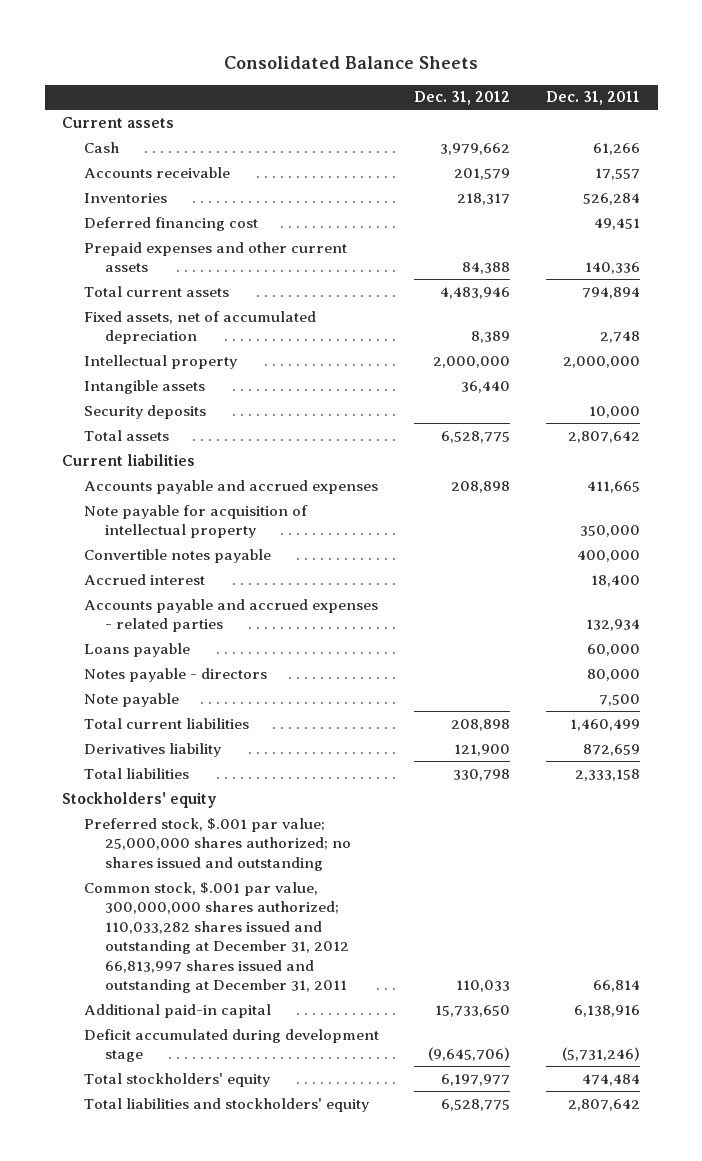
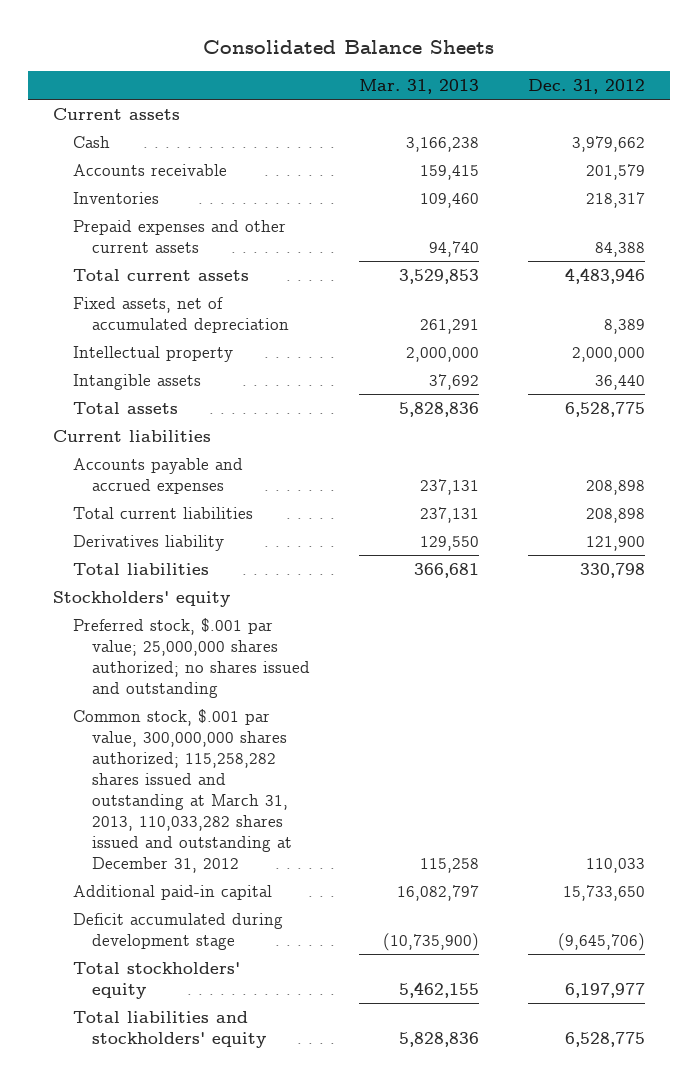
- | Dec. 31, 2012 | Dec. 31, 2011
+ | Mar. 31, 2013 | Dec. 31, 2012
- Deferred financing cost | | 49,451
- Security deposits | | 10,000
- Note payable for acquisition of intellectual property | | 350,000
- Convertible notes payable | | 400,000
- Accrued interest | | 18,400
- Accounts payable and accrued expenses - related parties | | 132,934
- Loans payable | | 60,000
- Notes payable - directors | | 80,000
- Note payable | | 7,500
- Common stock, $.001 par value, 300,000,000 shares authorized; 110,033,282 shares issued and outstanding at December 31, 2012 66,813,997 shares issued and outstanding at December 31, 2011 | 110,033 | 66,814
+ Common stock, $.001 par value, 300,000,000 shares authorized; 115,258,282 shares issued and outstanding at March 31, 2013, 110,033,282 shares issued and outstanding at December 31, 2012 | 115,258 | 110,033

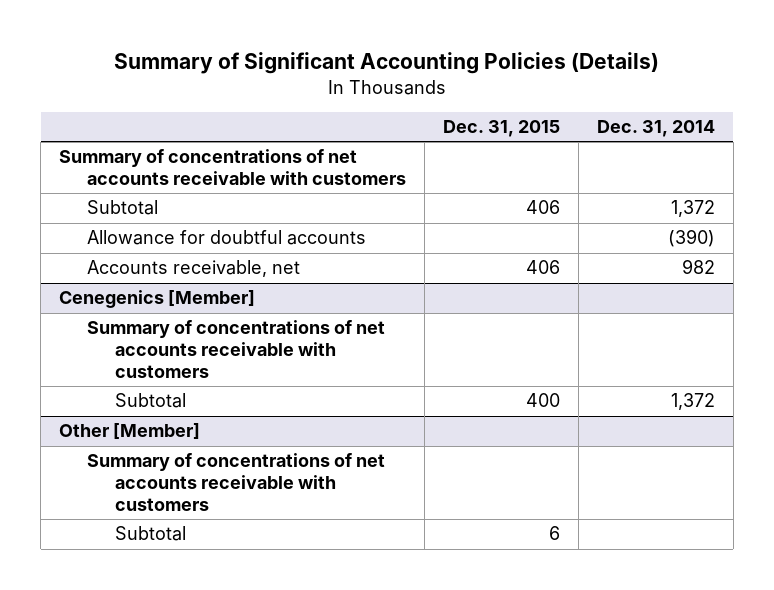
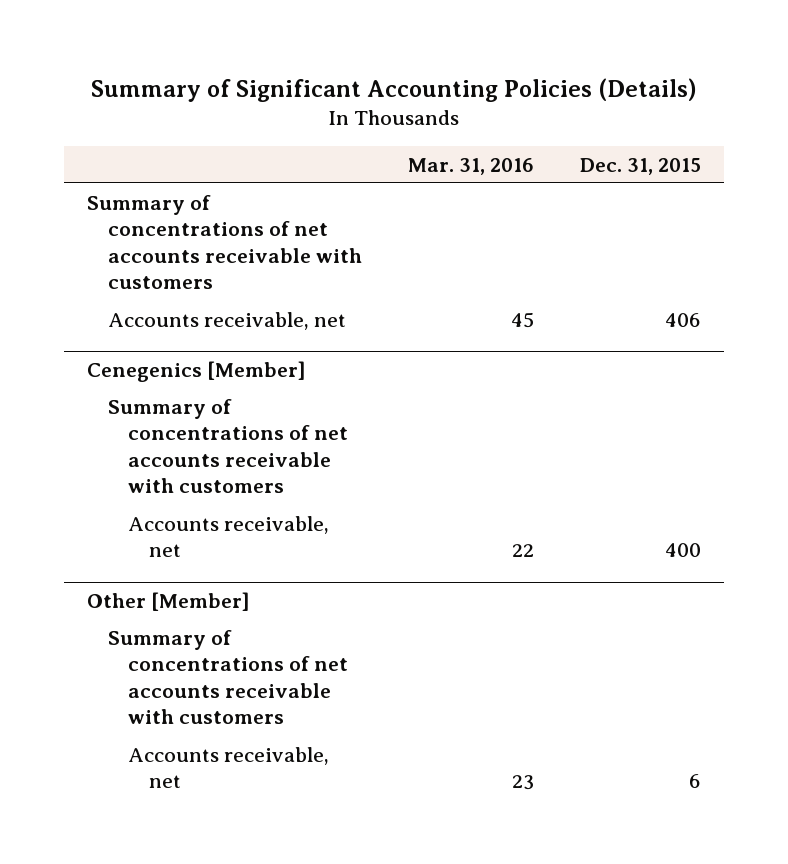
- | Dec. 31, 2015 | Dec. 31, 2014
+ | Mar. 31, 2016 | Dec. 31, 2015
- Subtotal | 406 | 1,372
- Allowance for doubtful accounts | | (390)
@ Cenegenics [Member]
- Subtotal | 400 | 1,372
+ Accounts receivable, net | 22 | 400
@ Other [Member]
- Subtotal | 6 |
+ Accounts receivable, net | 23 | 6

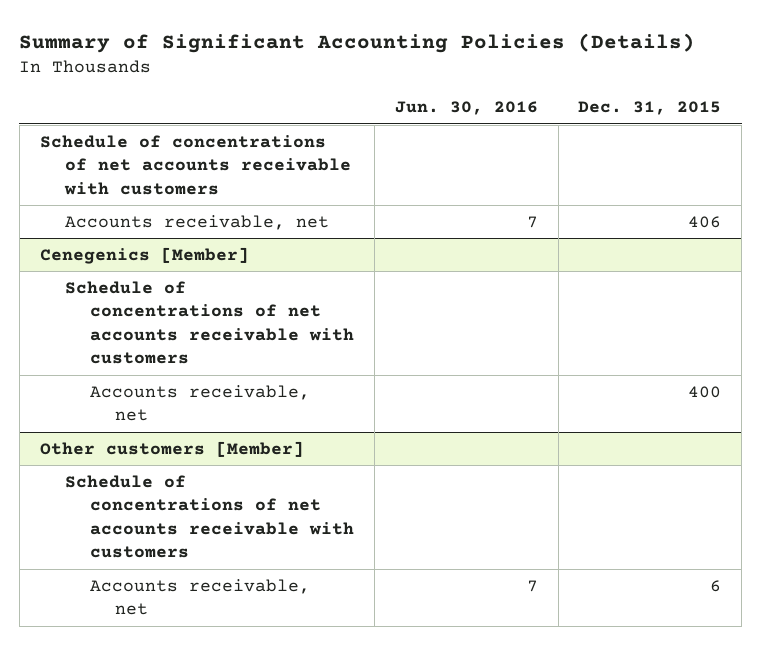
- | Mar. 31, 2016 | Dec. 31, 2015
+ | Jun. 30, 2016 | Dec. 31, 2015
- Summary of concentrations of net accounts receivable with customers
+ Schedule of concentrations of net accounts receivable with customers
@ Cenegenics [Member]
- Summary of concentrations of net accounts receivable with customers
+ Schedule of concentrations of net accounts receivable with customers
- Other [Member]
- Summary of concentrations of net accounts receivable with customers
+ Other customers [Member]
+ Schedule of concentrations of net accounts receivable with customers

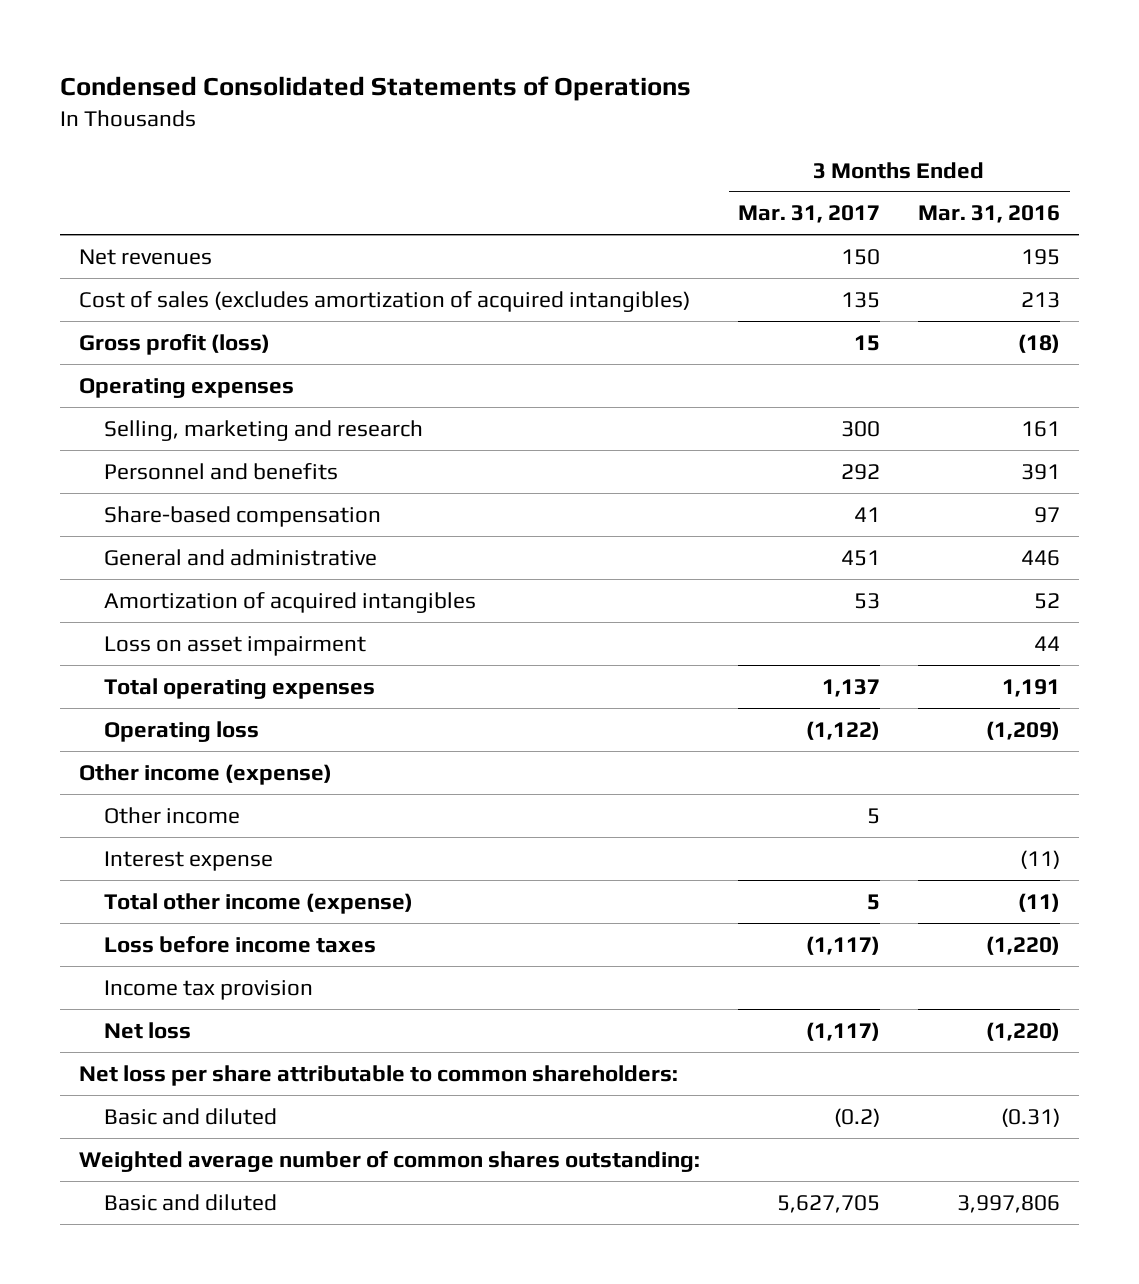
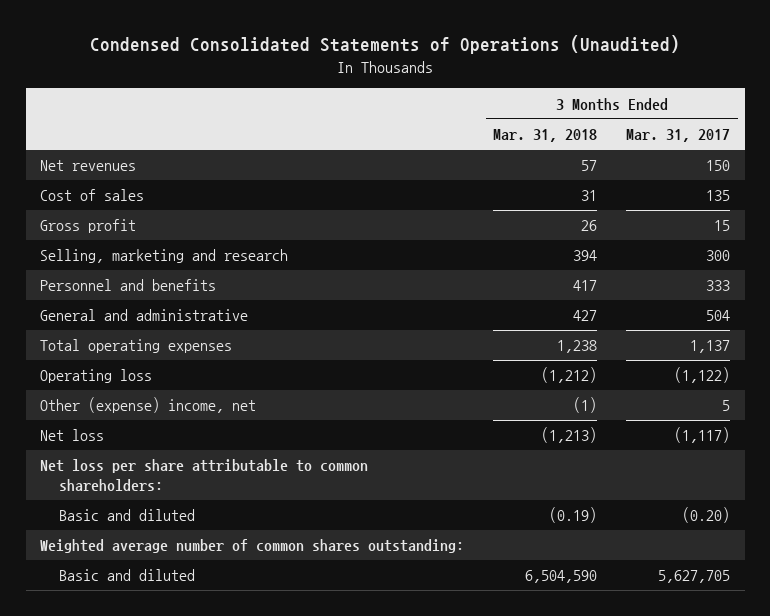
- Condensed Consolidated Statements of Operations
+ Condensed Consolidated Statements of Operations (Unaudited)
- | 3 Months Ended Mar. 31, 2017 | 3 Months Ended Mar. 31, 2016
+ | 3 Months Ended Mar. 31, 2018 | 3 Months Ended Mar. 31, 2017
- Cost of sales (excludes amortization of acquired intangibles) | 135 | 213
- Gross profit (loss) | 15 | (18)
- Operating expenses
+ Cost of sales | 31 | 135
+ Gross profit | 26 | 15
- Personnel and benefits | 292 | 391
- Share-based compensation | 41 | 97
- General and administrative | 451 | 446
- Amortization of acquired intangibles | 53 | 52
- Loss on asset impairment | | 44
+ Personnel and benefits | 417 | 333
+ General and administrative | 427 | 504
- Other income (expense)
- Other income | 5 |
- Interest expense | | (11)
- Total other income (expense) | 5 | (11)
- Loss before income taxes | (1,117) | (1,220)
- Income tax provision
+ Other (expense) income, net | (1) | 5
- Basic and diluted | (0.2) | (0.31)
+ Basic and diluted | (0.19) | (0.20)

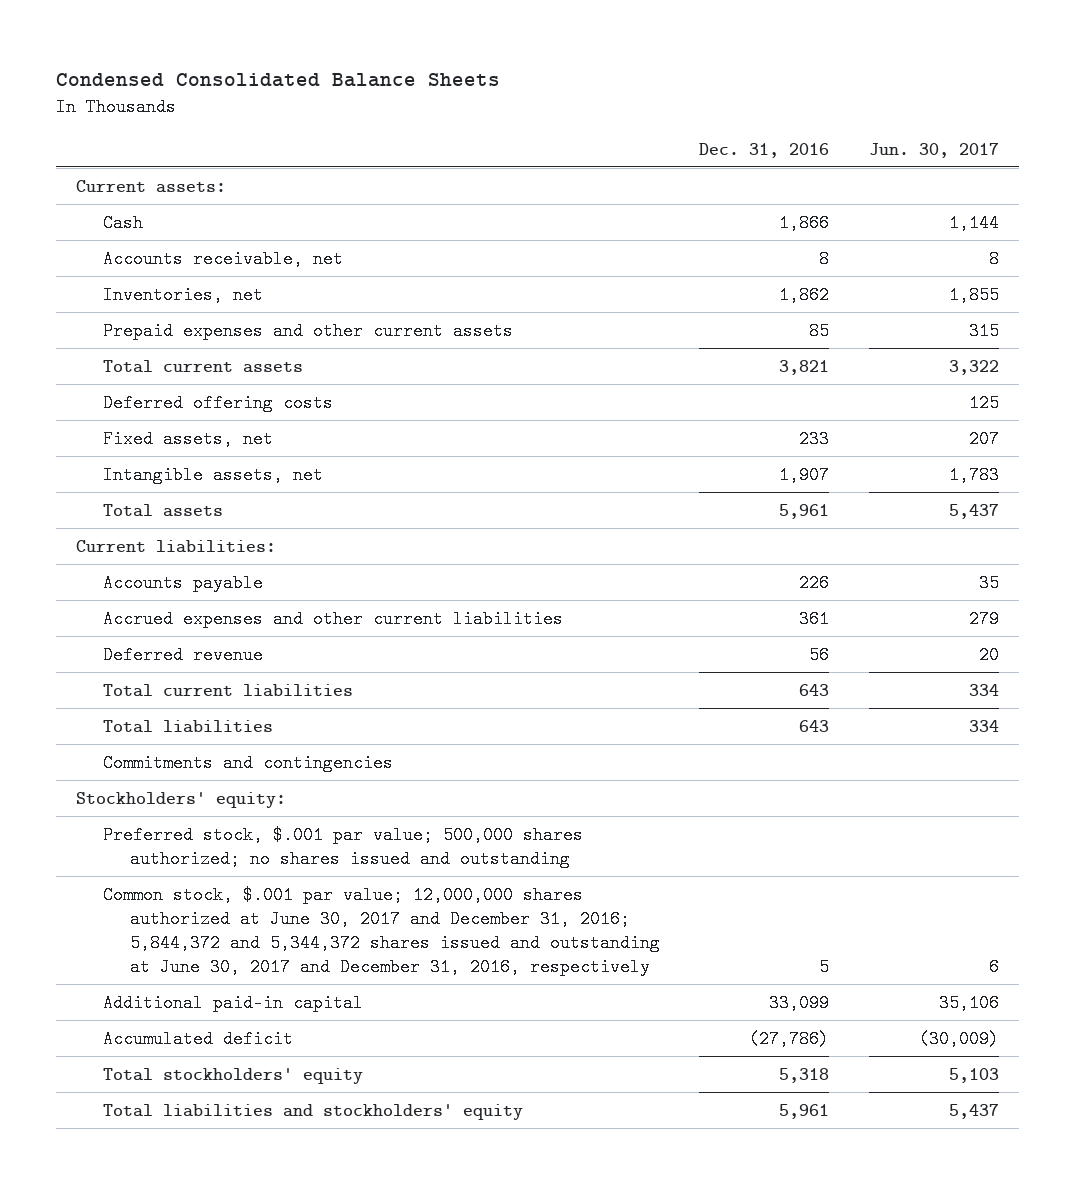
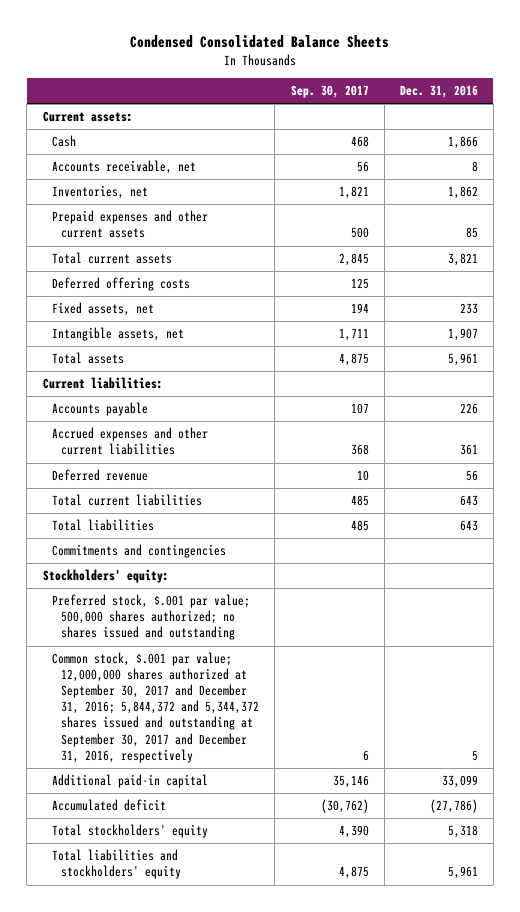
- | Dec. 31, 2016 | Jun. 30, 2017
+ | Sep. 30, 2017 | Dec. 31, 2016
- Common stock, $.001 par value; 12,000,000 shares authorized at June 30, 2017 and December 31, 2016; 5,844,372 and 5,344,372 shares issued and outstanding at June 30, 2017 and December 31, 2016, respectively | 5 | 6
+ Common stock, $.001 par value; 12,000,000 shares authorized at September 30, 2017 and December 31, 2016; 5,844,372 and 5,344,372 shares issued and outstanding at September 30, 2017 and December 31, 2016, respectively | 6 | 5

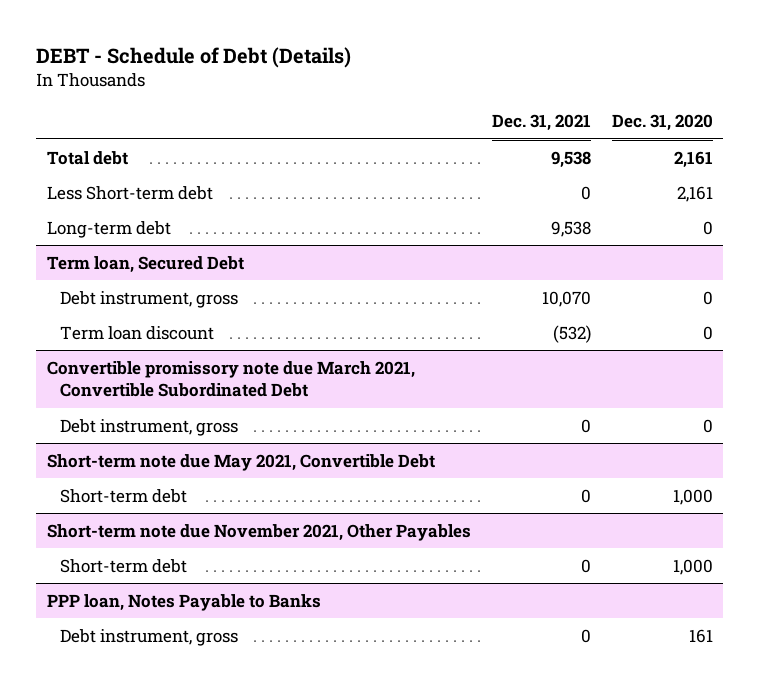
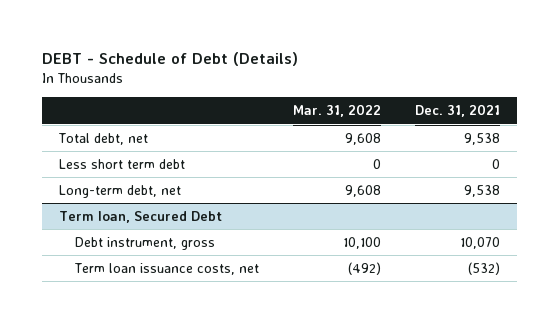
- | Dec. 31, 2021 | Dec. 31, 2020
+ | Mar. 31, 2022 | Dec. 31, 2021
- Total debt | 9,538 | 2,161
- Less Short-term debt | 0 | 2,161
- Long-term debt | 9,538 | 0
+ Total debt, net | 9,608 | 9,538
+ Less short term debt | 0 | 0
+ Long-term debt, net | 9,608 | 9,538
@ Term loan, Secured Debt
- Term loan discount | (532) | 0
- Convertible promissory note due March 2021, Convertible Subordinated Debt
- Debt instrument, gross | 0 | 0
- Short-term note due May 2021, Convertible Debt
- Short-term debt | 0 | 1,000
- Short-term note due November 2021, Other Payables
- Short-term debt | 0 | 1,000
- PPP loan, Notes Payable to Banks
- Debt instrument, gross | 0 | 161
@ Term loan, Secured Debt
+ Term loan issuance costs, net | (492) | (532)

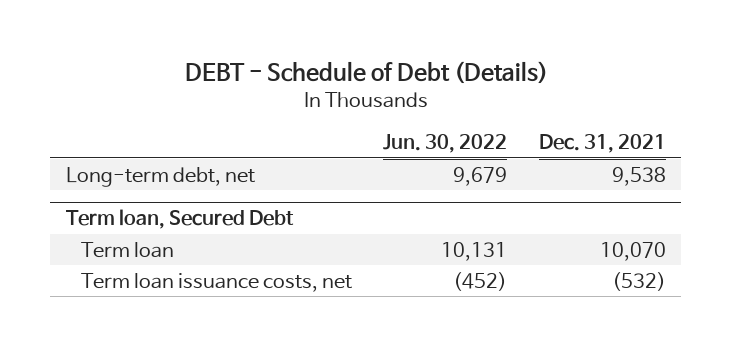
- | Mar. 31, 2022 | Dec. 31, 2021
+ | Jun. 30, 2022 | Dec. 31, 2021
- Total debt, net | 9,608 | 9,538
- Less short term debt | 0 | 0
@ Term loan, Secured Debt
- Debt instrument, gross | 10,100 | 10,070
+ Term loan | 10,131 | 10,070

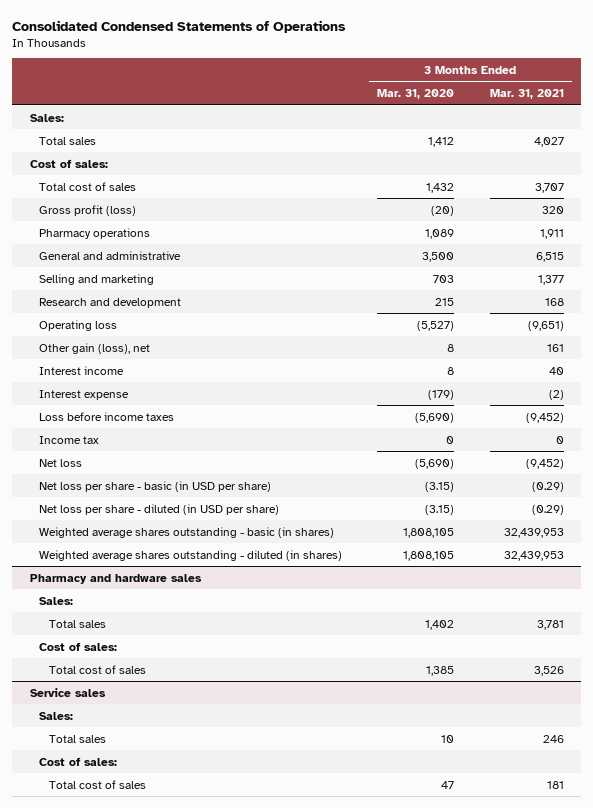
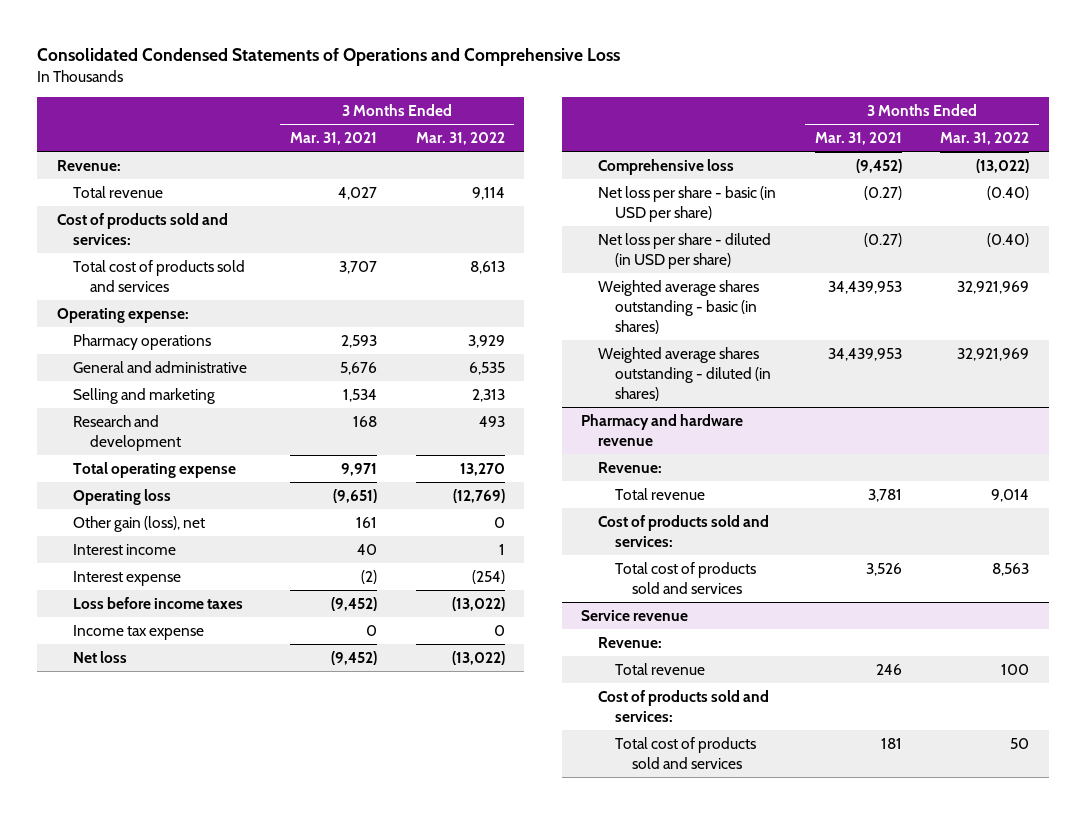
- Consolidated Condensed Statements of Operations
+ Consolidated Condensed Statements of Operations and Comprehensive Loss
- | 3 Months Ended Mar. 31, 2020 | 3 Months Ended Mar. 31, 2021
+ | 3 Months Ended Mar. 31, 2021 | 3 Months Ended Mar. 31, 2022
- Sales:
- Total sales | 1,412 | 4,027
- Cost of sales:
- Total cost of sales | 1,432 | 3,707
- Gross profit (loss) | (20) | 320
- Pharmacy operations | 1,089 | 1,911
- General and administrative | 3,500 | 6,515
- Selling and marketing | 703 | 1,377
+ Revenue:
+ Total revenue | 4,027 | 9,114
+ Cost of products sold and services:
+ Total cost of products sold and services | 3,707 | 8,613
+ Operating expense:
+ Pharmacy operations | 2,593 | 3,929
+ General and administrative | 5,676 | 6,535
+ Selling and marketing | 1,534 | 2,313
+ Total operating expense | 9,971 | 13,270
- Income tax | 0 | 0
+ Income tax expense | 0 | 0
- Net loss per share - basic (in USD per share) | (3.15) | (0.29)
- Net loss per share - diluted (in USD per share) | (3.15) | (0.29)
- Weighted average shares outstanding - basic (in shares) | 1,808,105 | 32,439,953
- Weighted average shares outstanding - diluted (in shares) | 1,808,105 | 32,439,953
- Pharmacy and hardware sales
- Sales:
- Total sales | 1,402 | 3,781
- Cost of sales:
- Total cost of sales | 1,385 | 3,526
- Service sales
- Sales:
- Total sales | 10 | 246
- Cost of sales:
- Total cost of sales | 47 | 181
+ Comprehensive loss | (9,452) | (13,022)
+ Net loss per share - basic (in USD per share) | (0.27) | (0.40)
+ Net loss per share - diluted (in USD per share) | (0.27) | (0.40)
+ Weighted average shares outstanding - basic (in shares) | 34,439,953 | 32,921,969
+ Weighted average shares outstanding - diluted (in shares) | 34,439,953 | 32,921,969
+ Pharmacy and hardware revenue
+ Revenue:
+ Total revenue | 3,781 | 9,014
+ Cost of products sold and services:
+ Total cost of products sold and services | 3,526 | 8,563
+ Service revenue
+ Revenue:
+ Total revenue | 246 | 100
+ Cost of products sold and services:
+ Total cost of products sold and services | 181 | 50

